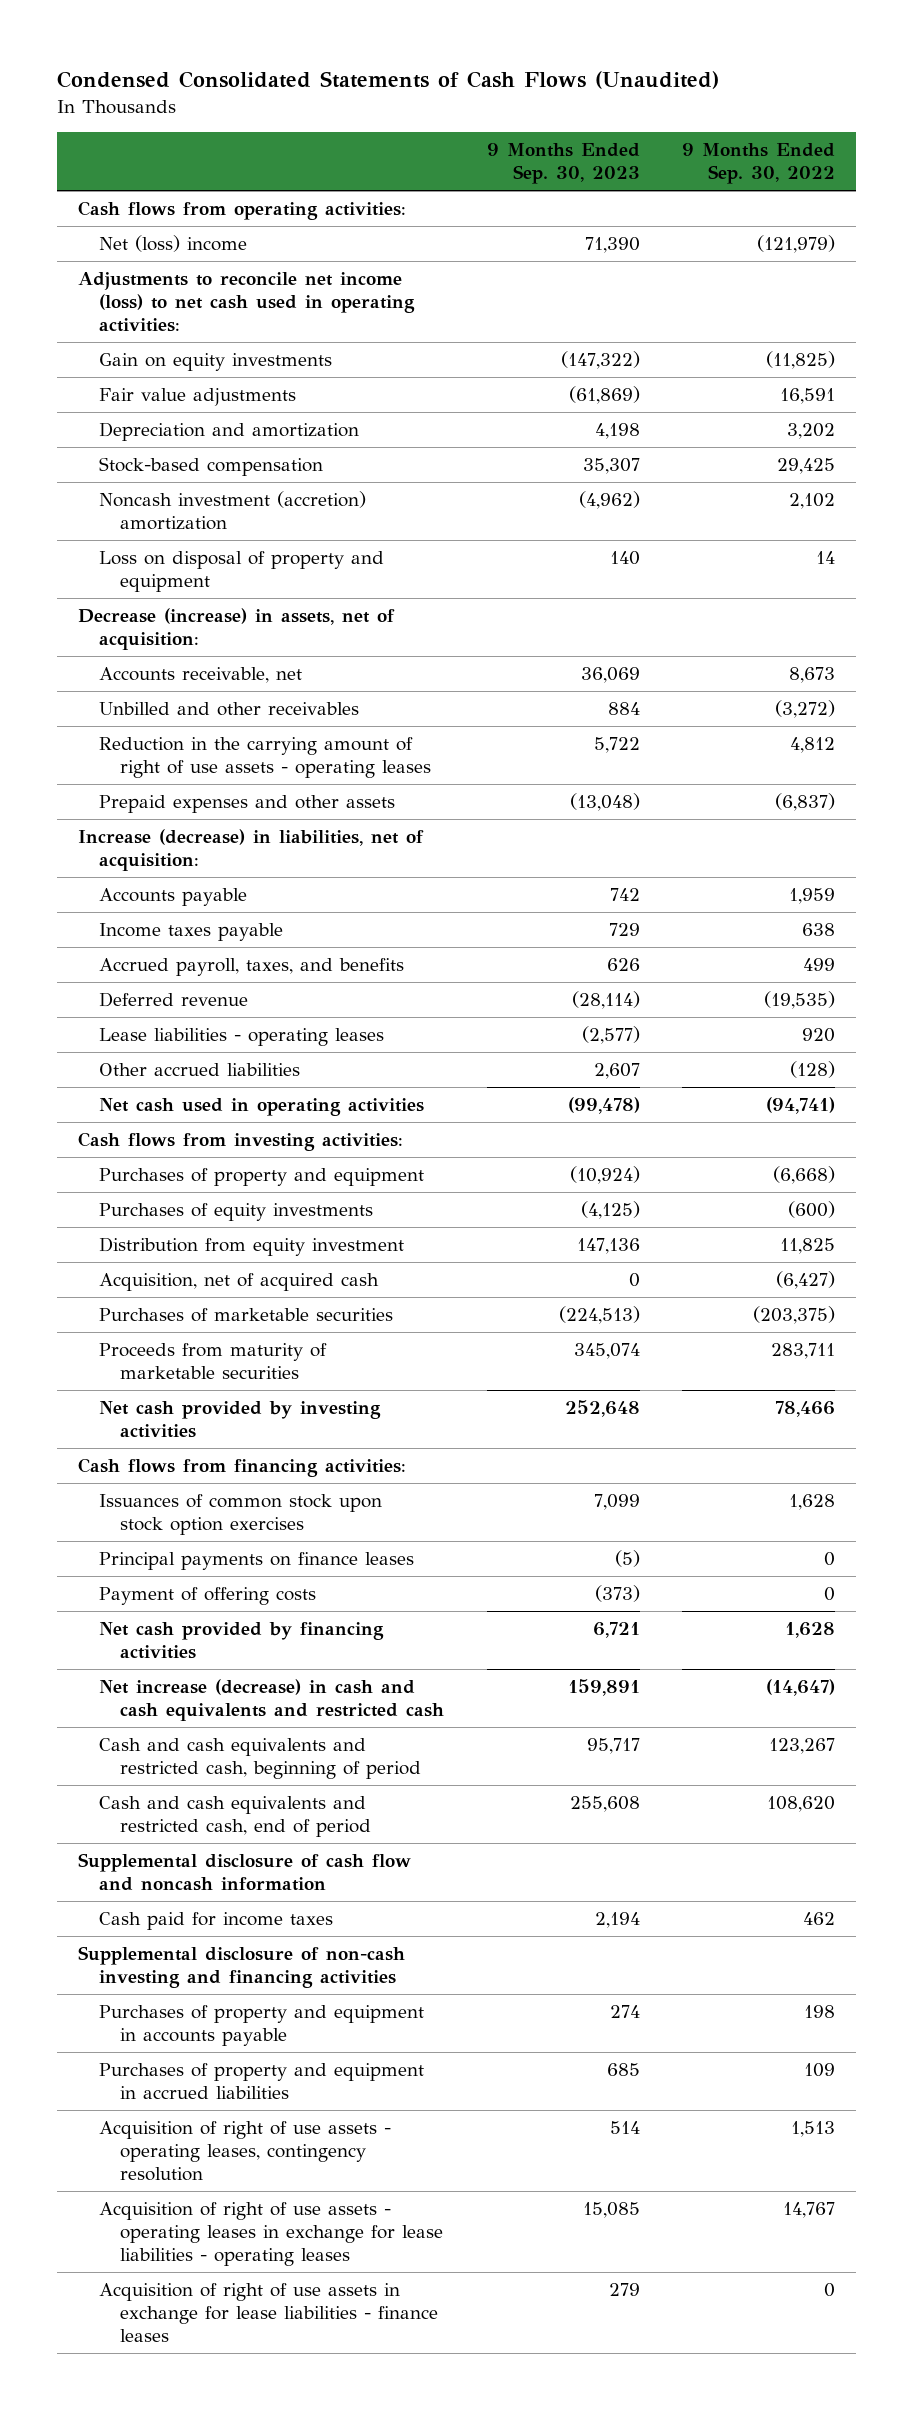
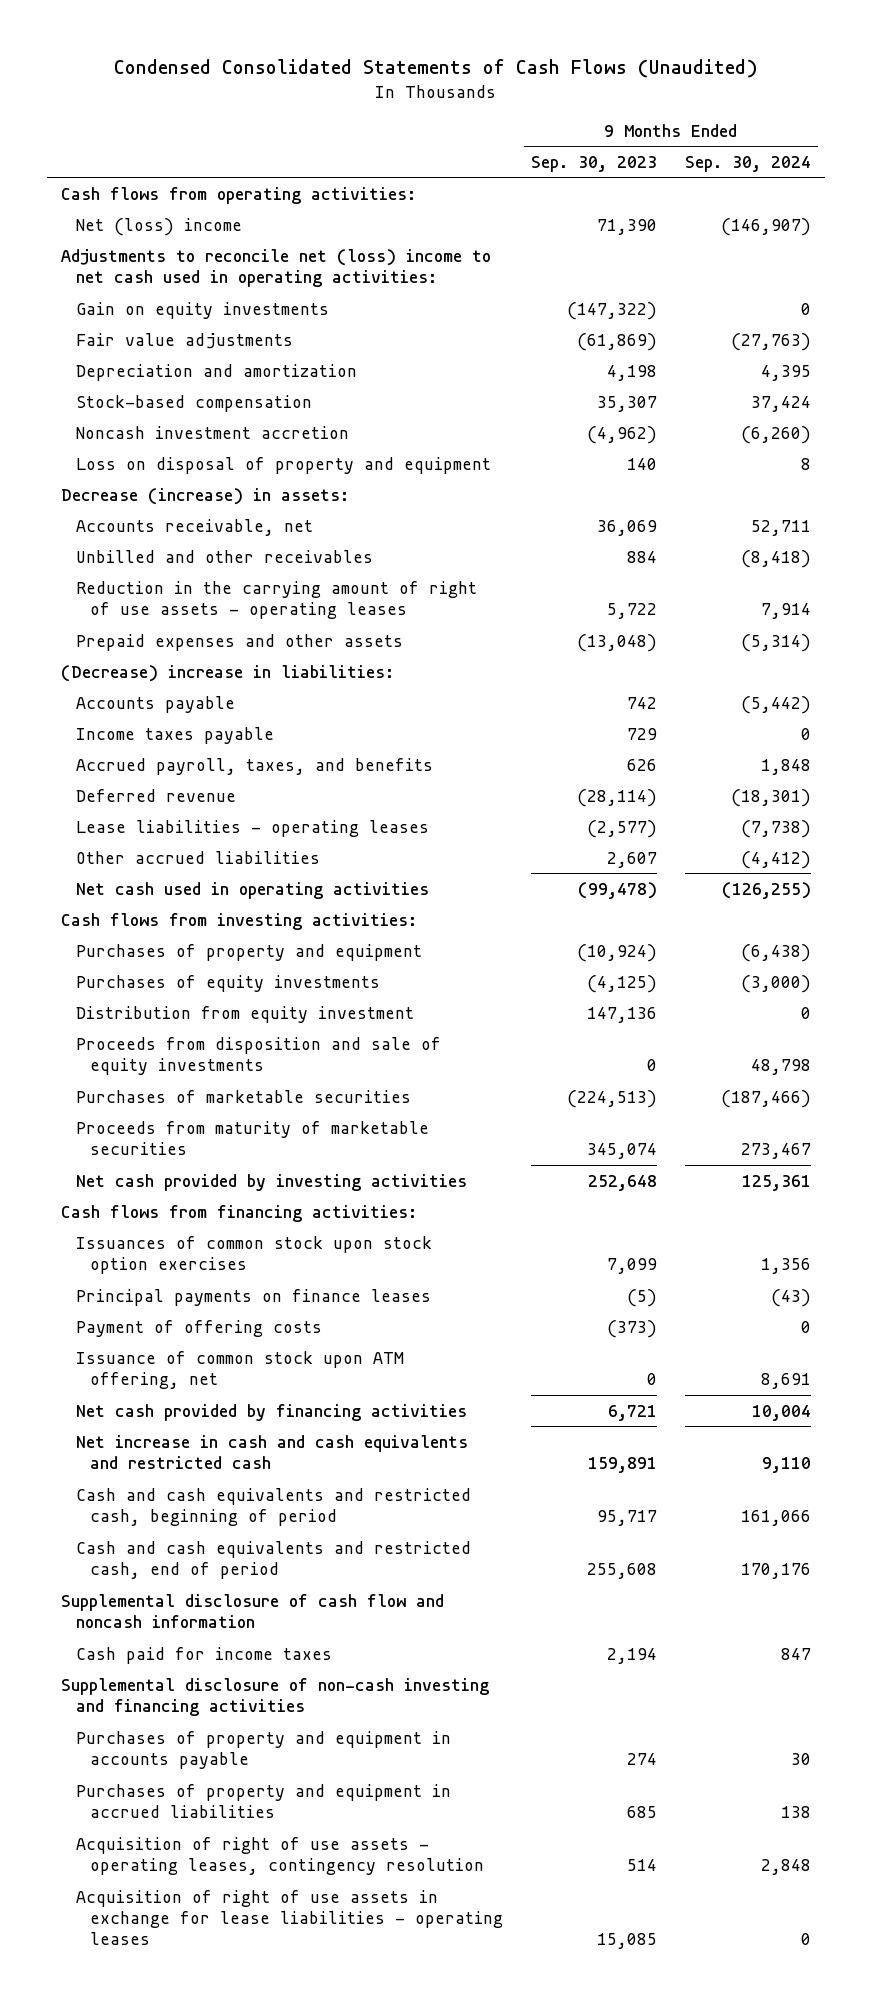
- | 9 Months Ended Sep. 30, 2023 | 9 Months Ended Sep. 30, 2022
+ | 9 Months Ended Sep. 30, 2023 | 9 Months Ended Sep. 30, 2024
- Adjustments to reconcile net income (loss) to net cash used in operating activities:
+ Adjustments to reconcile net (loss) income to net cash used in operating activities:
- Noncash investment (accretion) amortization | (4,962) | 2,102
+ Noncash investment accretion | (4,962) | (6,260)
- Decrease (increase) in assets, net of acquisition:
+ Decrease (increase) in assets:
- Increase (decrease) in liabilities, net of acquisition:
+ (Decrease) increase in liabilities:
- Acquisition, net of acquired cash | 0 | (6,427)
+ Proceeds from disposition and sale of equity investments | 0 | 48,798
+ Issuance of common stock upon ATM offering, net | 0 | 8,691
- Net increase (decrease) in cash and cash equivalents and restricted cash | 159,891 | (14,647)
+ Net increase in cash and cash equivalents and restricted cash | 159,891 | 9,110
- Acquisition of right of use assets - operating leases in exchange for lease liabilities - operating leases | 15,085 | 14,767
- Acquisition of right of use assets in exchange for lease liabilities - finance leases | 279 | 0
+ Acquisition of right of use assets in exchange for lease liabilities - operating leases | 15,085 | 0

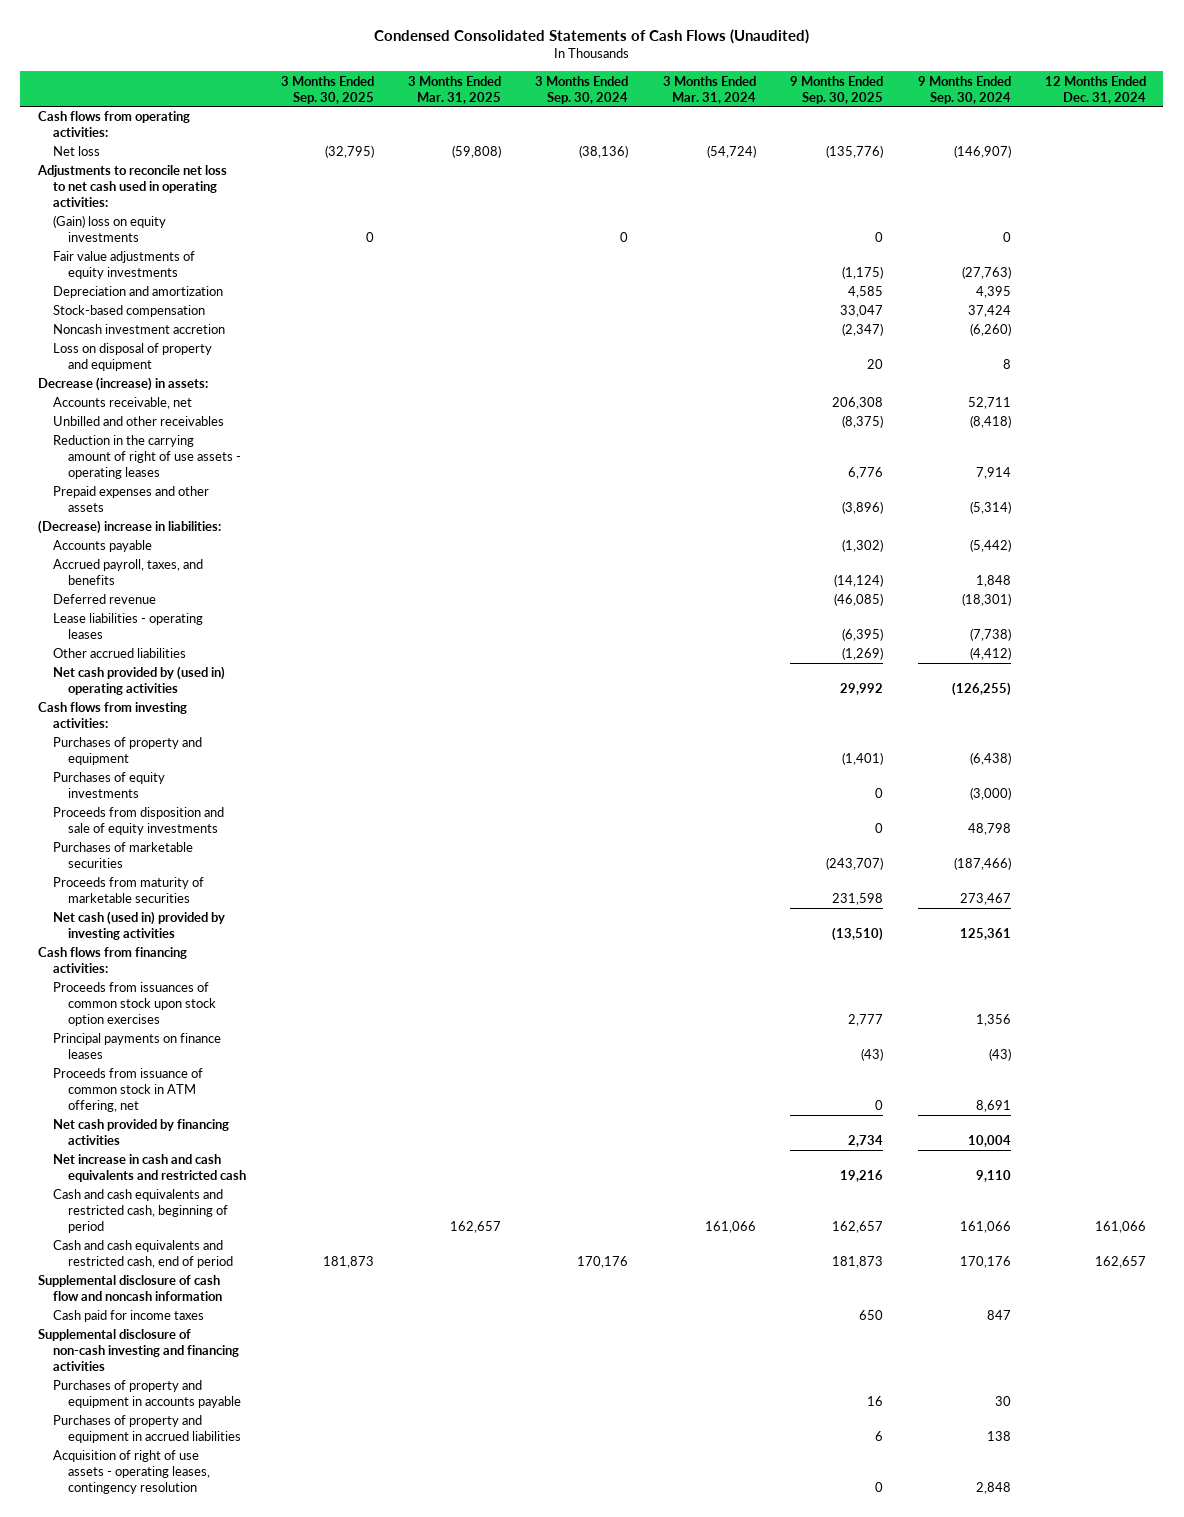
- | 9 Months Ended Sep. 30, 2023 | 9 Months Ended Sep. 30, 2024
+ | 3 Months Ended Sep. 30, 2025 | 3 Months Ended Mar. 31, 2025 | 3 Months Ended Sep. 30, 2024 | 3 Months Ended Mar. 31, 2024 | 9 Months Ended Sep. 30, 2025 | 9 Months Ended Sep. 30, 2024 | 12 Months Ended Dec. 31, 2024
- Net (loss) income | 71,390 | (146,907)
- Adjustments to reconcile net (loss) income to net cash used in operating activities:
- Gain on equity investments | (147,322) | 0
- Fair value adjustments | (61,869) | (27,763)
+ Net loss | (32,795) | (59,808) | (38,136) | (54,724) | (135,776) | (146,907) |
+ Adjustments to reconcile net loss to net cash used in operating activities:
+ (Gain) loss on equity investments | 0 | | 0 | | 0 | 0 |
+ Fair value adjustments of equity investments | | | | | (1,175) | (27,763) |
- Income taxes payable | 729 | 0
- Net cash used in operating activities | (99,478) | (126,255)
+ Net cash provided by (used in) operating activities | | | | | 29,992 | (126,255) |
- Distribution from equity investment | 147,136 | 0
- Net cash provided by investing activities | 252,648 | 125,361
+ Net cash (used in) provided by investing activities | | | | | (13,510) | 125,361 |
- Issuances of common stock upon stock option exercises | 7,099 | 1,356
+ Proceeds from issuances of common stock upon stock option exercises | | | | | 2,777 | 1,356 |
- Payment of offering costs | (373) | 0
- Issuance of common stock upon ATM offering, net | 0 | 8,691
+ Proceeds from issuance of common stock in ATM offering, net | | | | | 0 | 8,691 |
- Acquisition of right of use assets in exchange for lease liabilities - operating leases | 15,085 | 0

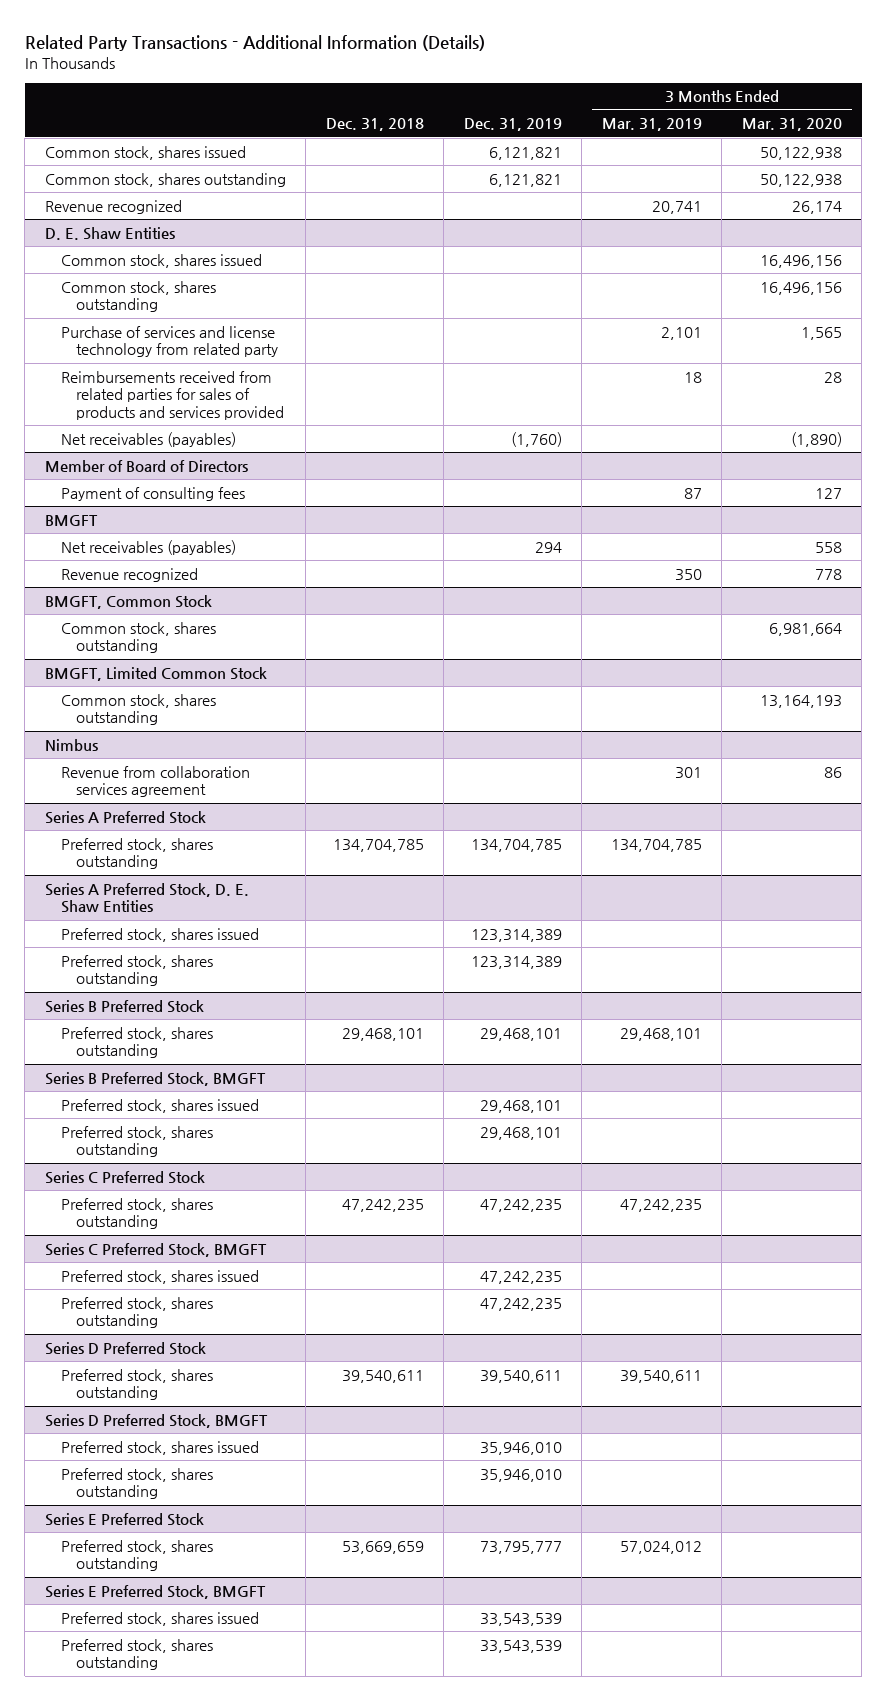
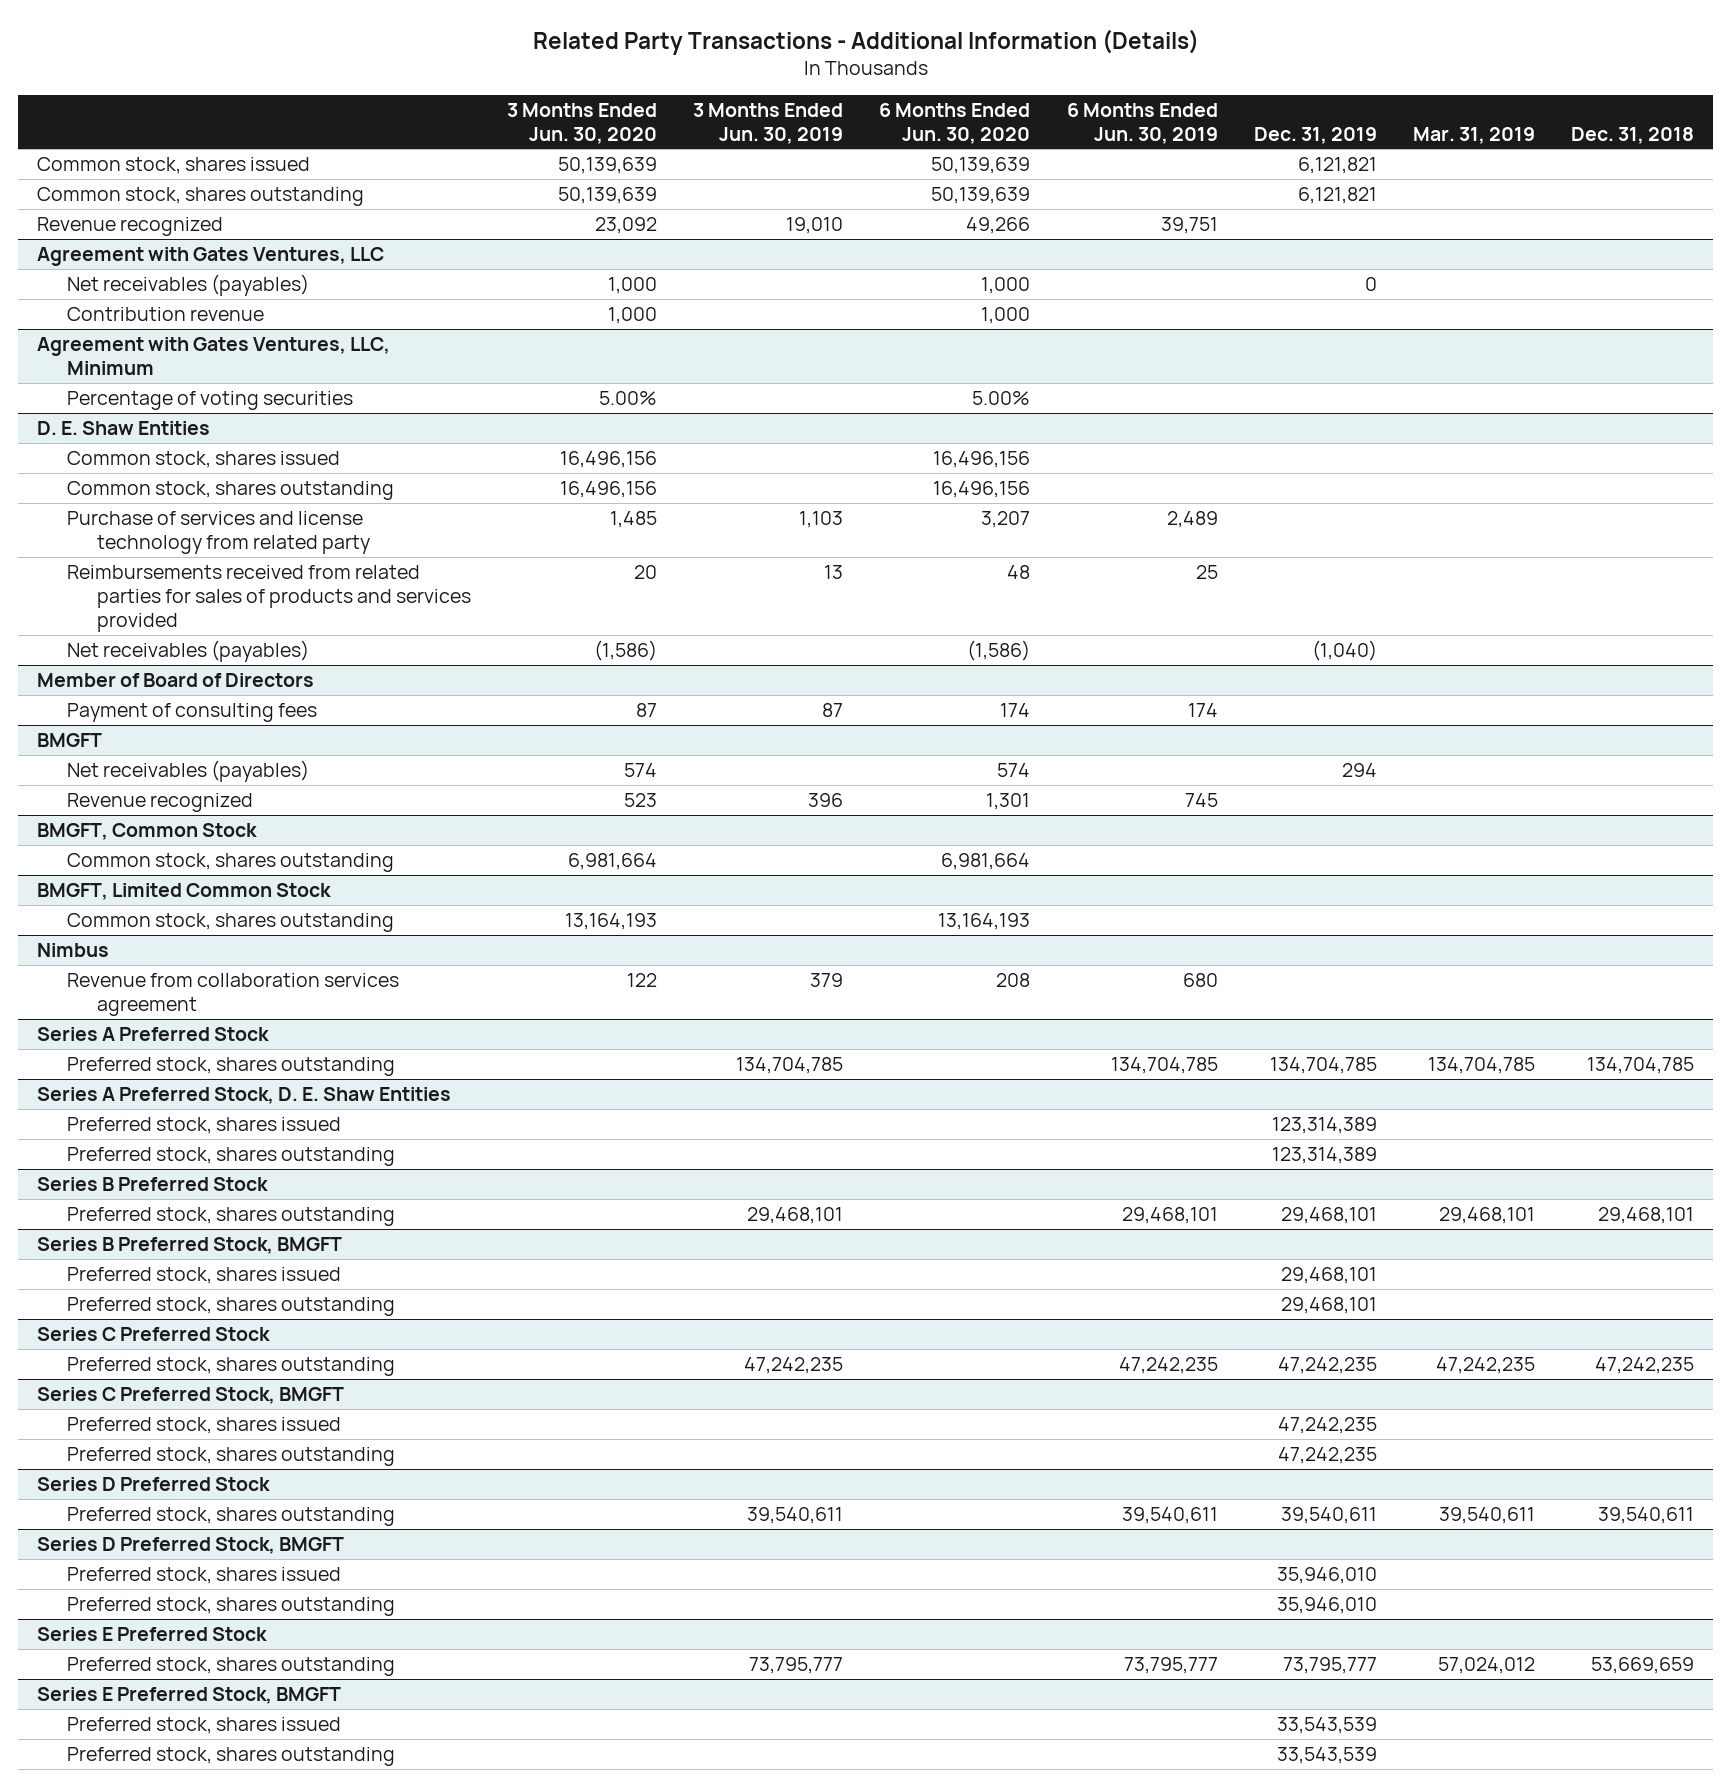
- | Dec. 31, 2018 | Dec. 31, 2019 | 3 Months Ended Mar. 31, 2019 | 3 Months Ended Mar. 31, 2020
+ | 3 Months Ended Jun. 30, 2020 | 3 Months Ended Jun. 30, 2019 | 6 Months Ended Jun. 30, 2020 | 6 Months Ended Jun. 30, 2019 | Dec. 31, 2019 | Mar. 31, 2019 | Dec. 31, 2018
+ Agreement with Gates Ventures, LLC
+ Net receivables (payables) | 1,000 | | 1,000 | | 0 | |
+ Contribution revenue | 1,000 | | 1,000 | | | |
+ Agreement with Gates Ventures, LLC, Minimum
+ Percentage of voting securities | 5.00% | | 5.00% | | | |
@ D. E. Shaw Entities
- Net receivables (payables) | | (1,760) | | (1,890)
+ Net receivables (payables) | (1,586) | | (1,586) | | (1,040) | |

